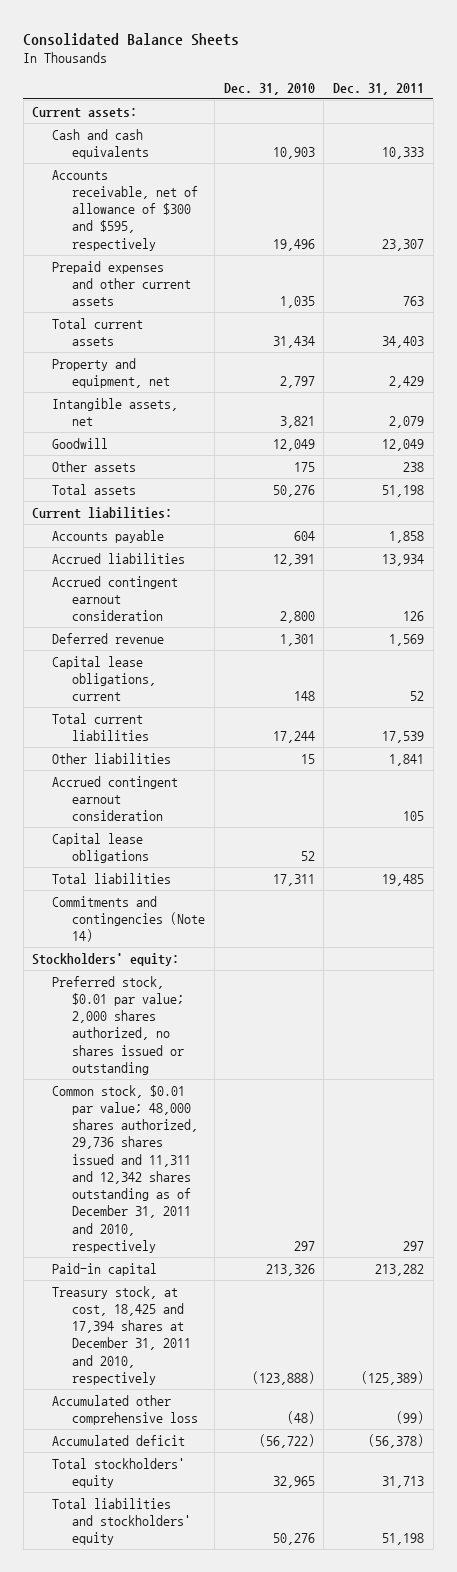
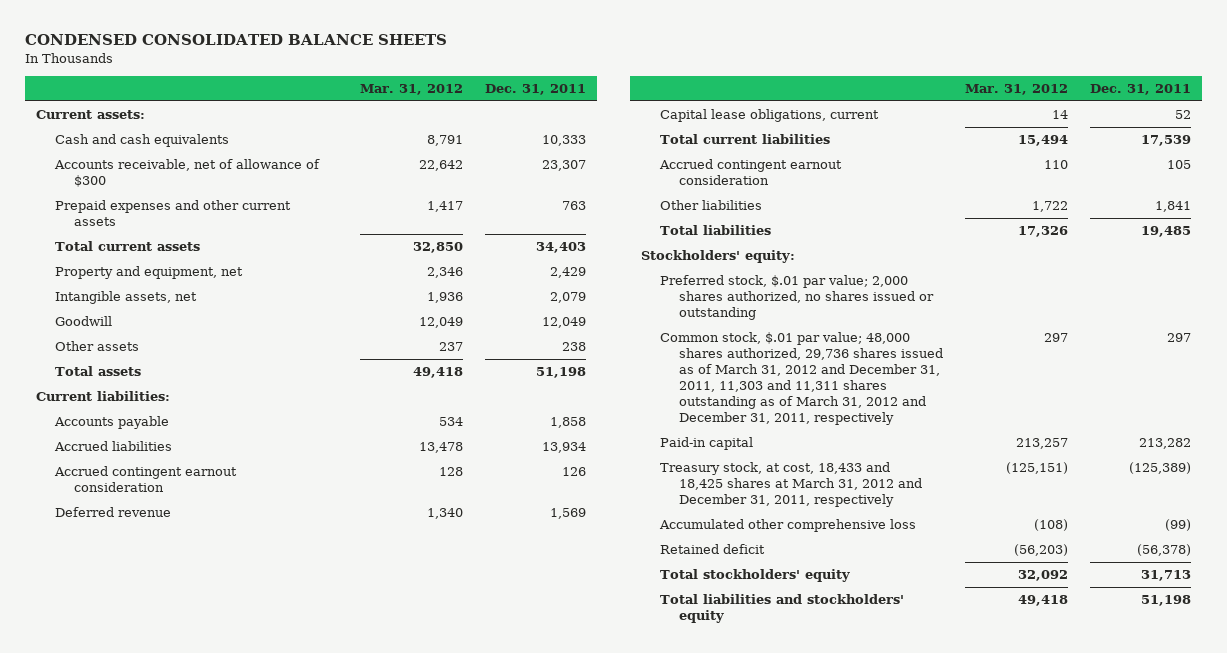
- Consolidated Balance Sheets
+ CONDENSED CONSOLIDATED BALANCE SHEETS
- | Dec. 31, 2010 | Dec. 31, 2011
+ | Mar. 31, 2012 | Dec. 31, 2011
- Accounts receivable, net of allowance of $300 and $595, respectively | 19,496 | 23,307
+ Accounts receivable, net of allowance of $300 | 22,642 | 23,307
- Capital lease obligations | 52 |
moved down: Other liabilities | 1,722 | 1,841
- Commitments and contingencies (Note 14)
- Preferred stock, $0.01 par value; 2,000 shares authorized, no shares issued or outstanding
- Common stock, $0.01 par value; 48,000 shares authorized, 29,736 shares issued and 11,311 and 12,342 shares outstanding as of December 31, 2011 and 2010, respectively | 297 | 297
+ Preferred stock, $.01 par value; 2,000 shares authorized, no shares issued or outstanding
+ Common stock, $.01 par value; 48,000 shares authorized, 29,736 shares issued as of March 31, 2012 and December 31, 2011, 11,303 and 11,311 shares outstanding as of March 31, 2012 and December 31, 2011, respectively | 297 | 297
- Treasury stock, at cost, 18,425 and 17,394 shares at December 31, 2011 and 2010, respectively | (123,888) | (125,389)
+ Treasury stock, at cost, 18,433 and 18,425 shares at March 31, 2012 and December 31, 2011, respectively | (125,151) | (125,389)
- Accumulated deficit | (56,722) | (56,378)
+ Retained deficit | (56,203) | (56,378)

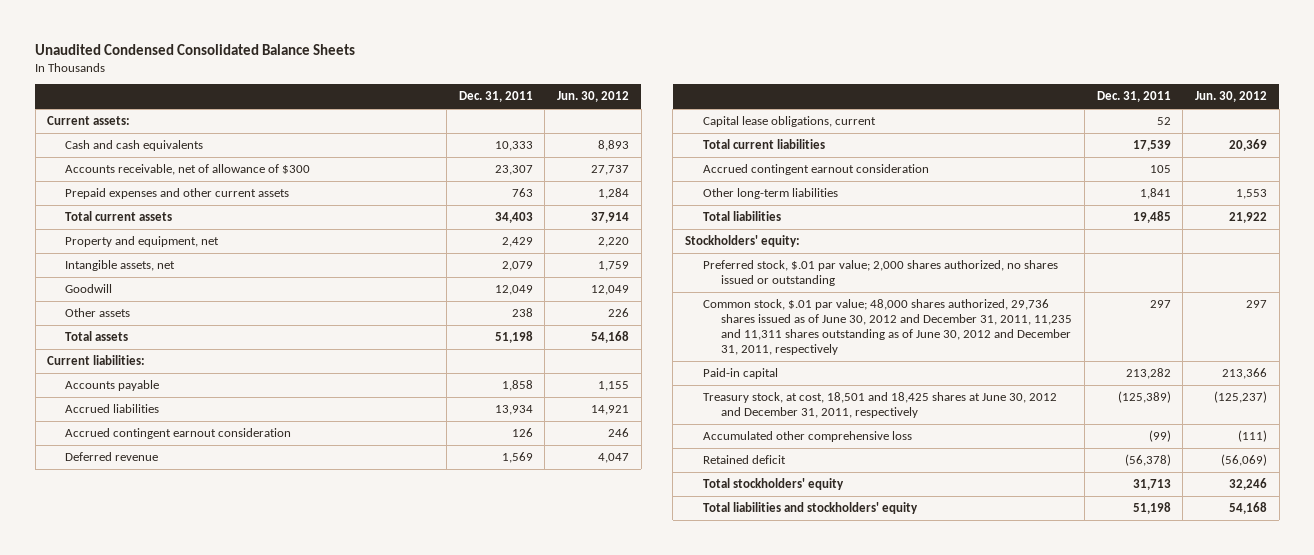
- CONDENSED CONSOLIDATED BALANCE SHEETS
+ Unaudited Condensed Consolidated Balance Sheets
- | Mar. 31, 2012 | Dec. 31, 2011
+ | Dec. 31, 2011 | Jun. 30, 2012
- Other liabilities | 1,722 | 1,841
+ Other long-term liabilities | 1,841 | 1,553
- Common stock, $.01 par value; 48,000 shares authorized, 29,736 shares issued as of March 31, 2012 and December 31, 2011, 11,303 and 11,311 shares outstanding as of March 31, 2012 and December 31, 2011, respectively | 297 | 297
+ Common stock, $.01 par value; 48,000 shares authorized, 29,736 shares issued as of June 30, 2012 and December 31, 2011, 11,235 and 11,311 shares outstanding as of June 30, 2012 and December 31, 2011, respectively | 297 | 297
- Treasury stock, at cost, 18,433 and 18,425 shares at March 31, 2012 and December 31, 2011, respectively | (125,151) | (125,389)
+ Treasury stock, at cost, 18,501 and 18,425 shares at June 30, 2012 and December 31, 2011, respectively | (125,389) | (125,237)

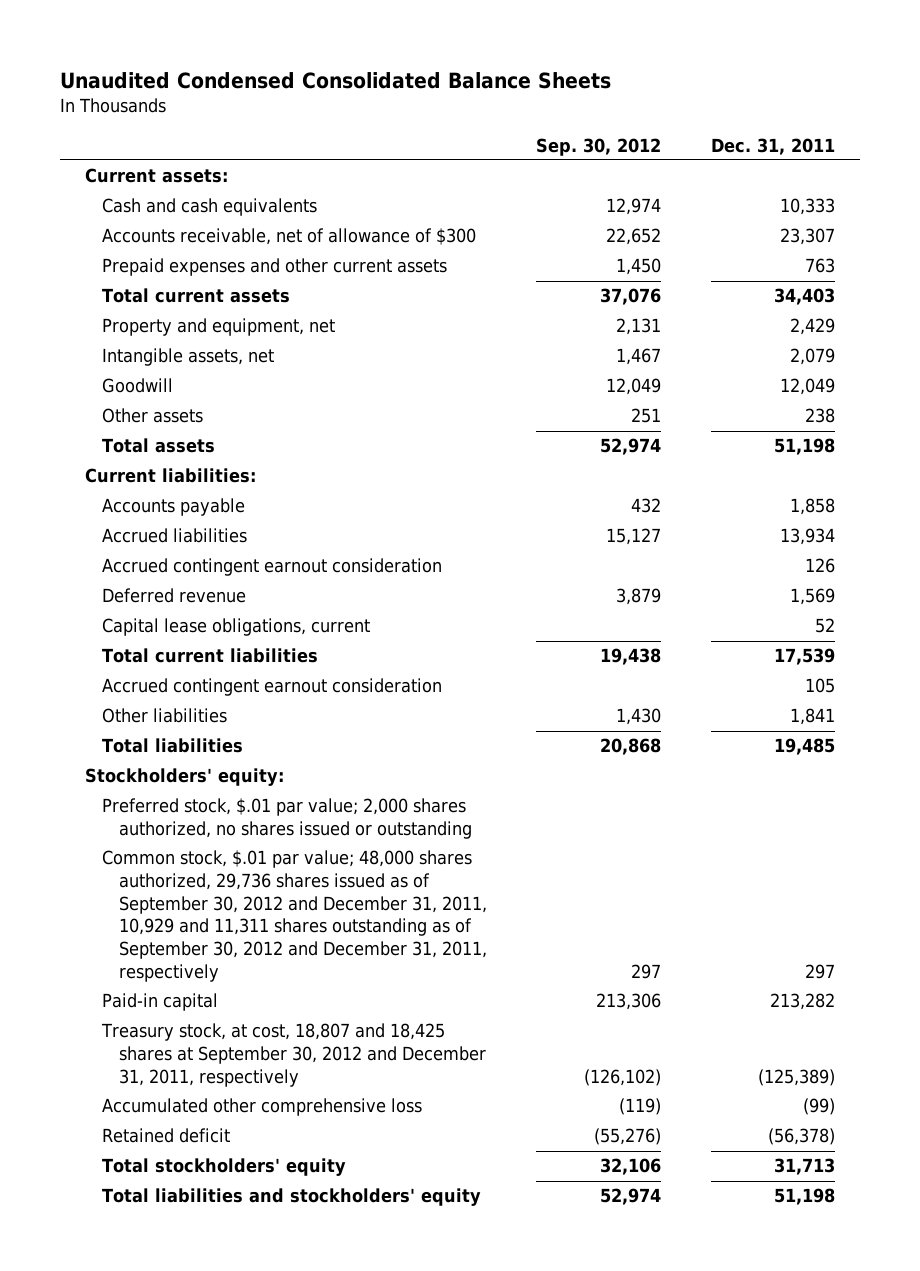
- | Dec. 31, 2011 | Jun. 30, 2012
+ | Sep. 30, 2012 | Dec. 31, 2011
- Other long-term liabilities | 1,841 | 1,553
+ Other liabilities | 1,430 | 1,841
- Common stock, $.01 par value; 48,000 shares authorized, 29,736 shares issued as of June 30, 2012 and December 31, 2011, 11,235 and 11,311 shares outstanding as of June 30, 2012 and December 31, 2011, respectively | 297 | 297
+ Common stock, $.01 par value; 48,000 shares authorized, 29,736 shares issued as of September 30, 2012 and December 31, 2011, 10,929 and 11,311 shares outstanding as of September 30, 2012 and December 31, 2011, respectively | 297 | 297
- Treasury stock, at cost, 18,501 and 18,425 shares at June 30, 2012 and December 31, 2011, respectively | (125,389) | (125,237)
+ Treasury stock, at cost, 18,807 and 18,425 shares at September 30, 2012 and December 31, 2011, respectively | (126,102) | (125,389)

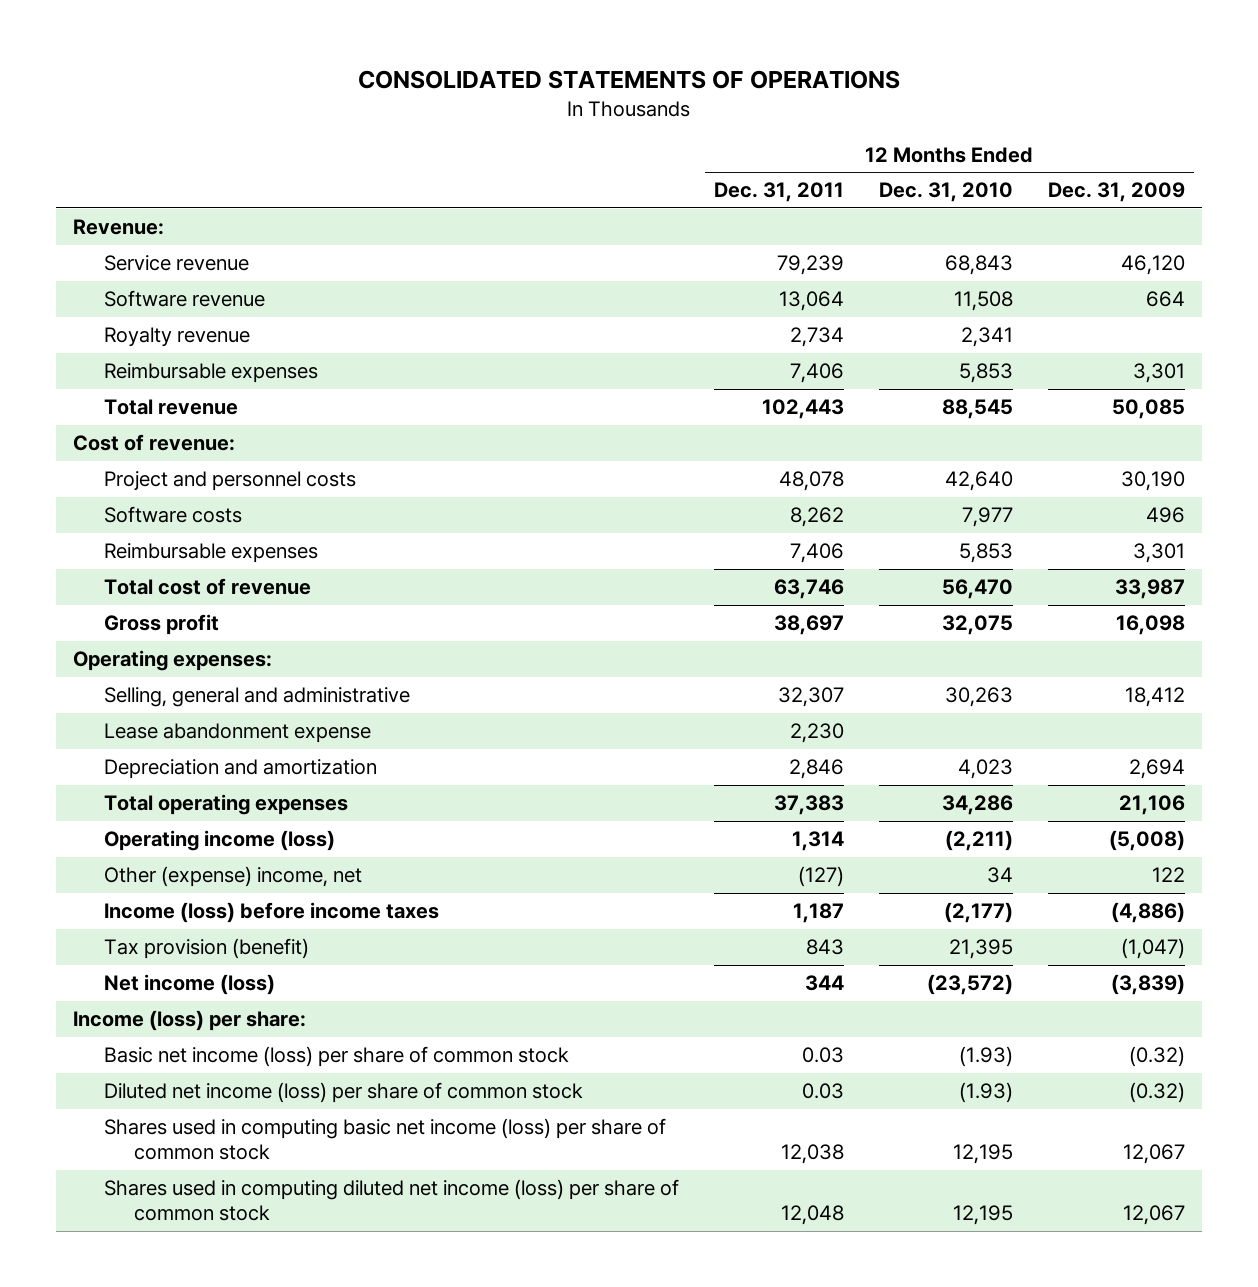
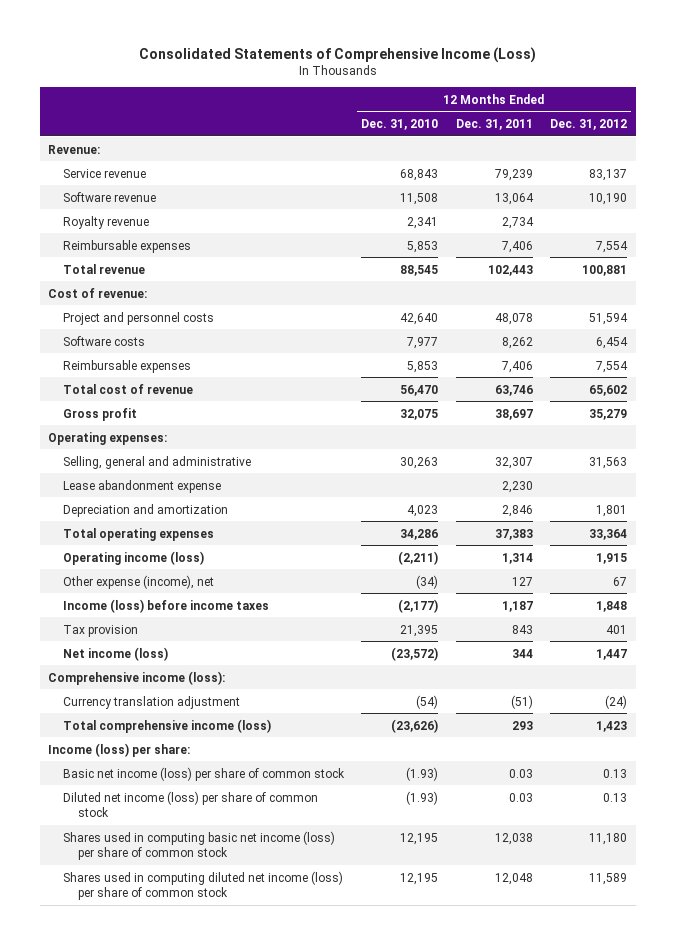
- CONSOLIDATED STATEMENTS OF OPERATIONS
+ Consolidated Statements of Comprehensive Income (Loss)
- | 12 Months Ended Dec. 31, 2011 | 12 Months Ended Dec. 31, 2010 | 12 Months Ended Dec. 31, 2009
+ | 12 Months Ended Dec. 31, 2010 | 12 Months Ended Dec. 31, 2011 | 12 Months Ended Dec. 31, 2012
- Other (expense) income, net | (127) | 34 | 122
+ Other expense (income), net | (34) | 127 | 67
- Tax provision (benefit) | 843 | 21,395 | (1,047)
+ Tax provision | 21,395 | 843 | 401
+ Comprehensive income (loss):
+ Currency translation adjustment | (54) | (51) | (24)
+ Total comprehensive income (loss) | (23,626) | 293 | 1,423

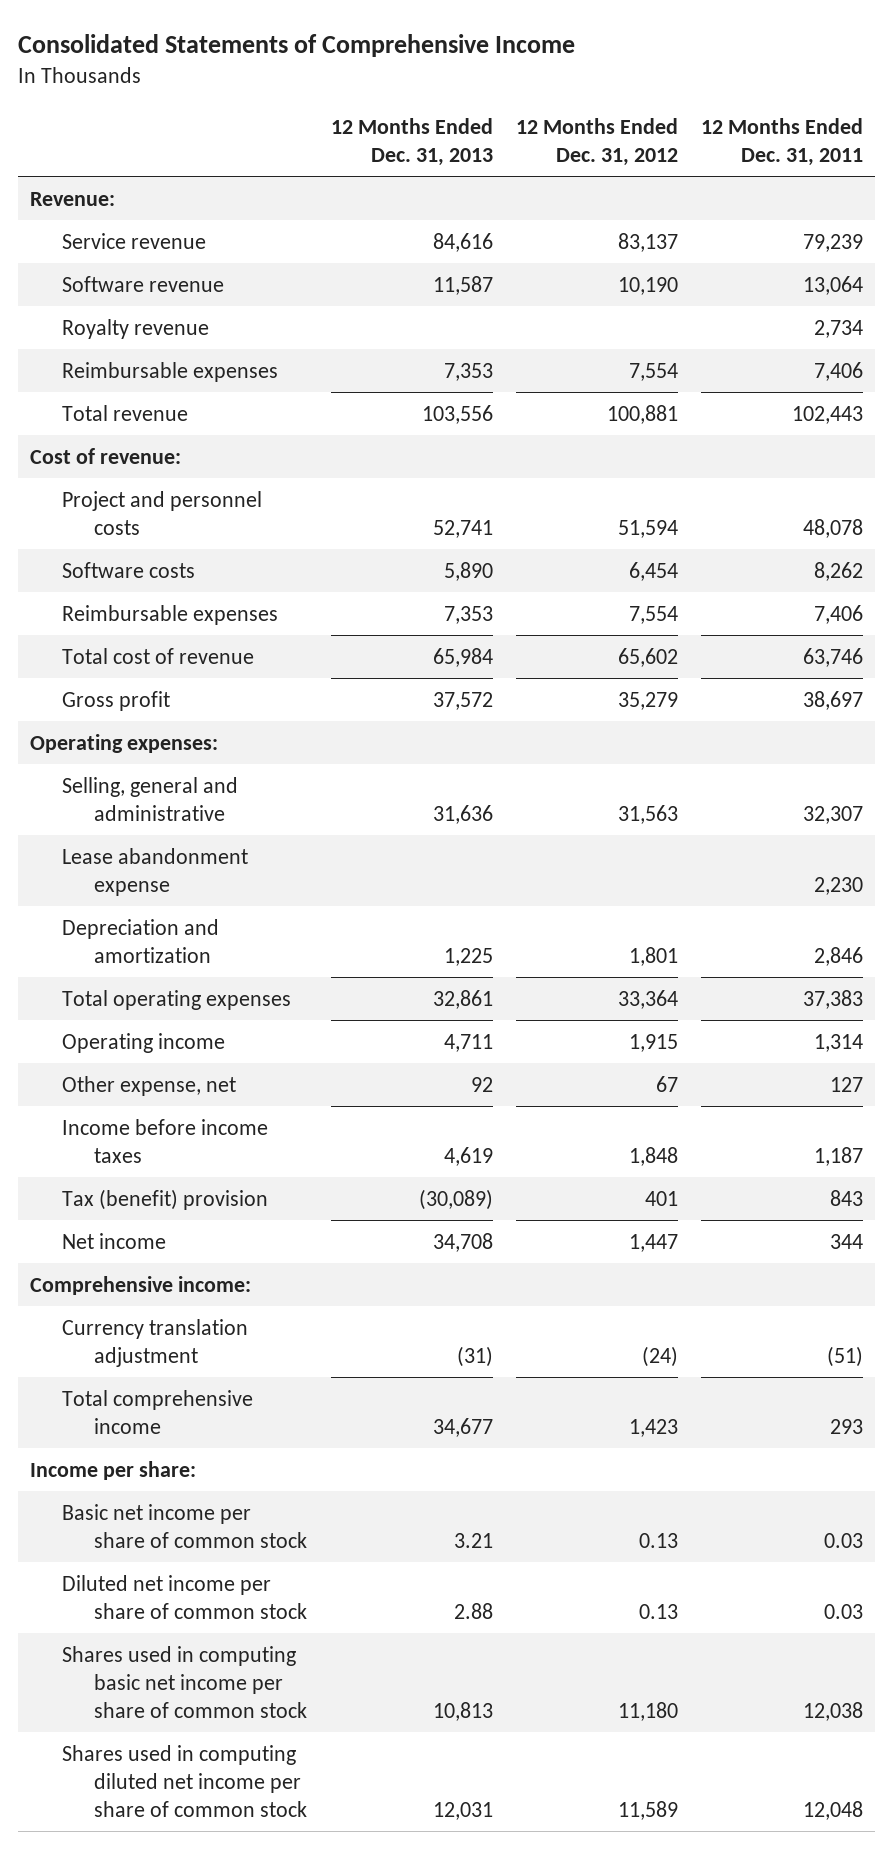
- Consolidated Statements of Comprehensive Income (Loss)
+ Consolidated Statements of Comprehensive Income
- | 12 Months Ended Dec. 31, 2010 | 12 Months Ended Dec. 31, 2011 | 12 Months Ended Dec. 31, 2012
+ | 12 Months Ended Dec. 31, 2013 | 12 Months Ended Dec. 31, 2012 | 12 Months Ended Dec. 31, 2011
- Operating income (loss) | (2,211) | 1,314 | 1,915
- Other expense (income), net | (34) | 127 | 67
- Income (loss) before income taxes | (2,177) | 1,187 | 1,848
- Tax provision | 21,395 | 843 | 401
- Net income (loss) | (23,572) | 344 | 1,447
- Comprehensive income (loss):
+ Operating income | 4,711 | 1,915 | 1,314
+ Other expense, net | 92 | 67 | 127
+ Income before income taxes | 4,619 | 1,848 | 1,187
+ Tax (benefit) provision | (30,089) | 401 | 843
+ Net income | 34,708 | 1,447 | 344
+ Comprehensive income:
- Total comprehensive income (loss) | (23,626) | 293 | 1,423
- Income (loss) per share:
- Basic net income (loss) per share of common stock | (1.93) | 0.03 | 0.13
- Diluted net income (loss) per share of common stock | (1.93) | 0.03 | 0.13
- Shares used in computing basic net income (loss) per share of common stock | 12,195 | 12,038 | 11,180
- Shares used in computing diluted net income (loss) per share of common stock | 12,195 | 12,048 | 11,589
+ Total comprehensive income | 34,677 | 1,423 | 293
+ Income per share:
+ Basic net income per share of common stock | 3.21 | 0.13 | 0.03
+ Diluted net income per share of common stock | 2.88 | 0.13 | 0.03
+ Shares used in computing basic net income per share of common stock | 10,813 | 11,180 | 12,038
+ Shares used in computing diluted net income per share of common stock | 12,031 | 11,589 | 12,048

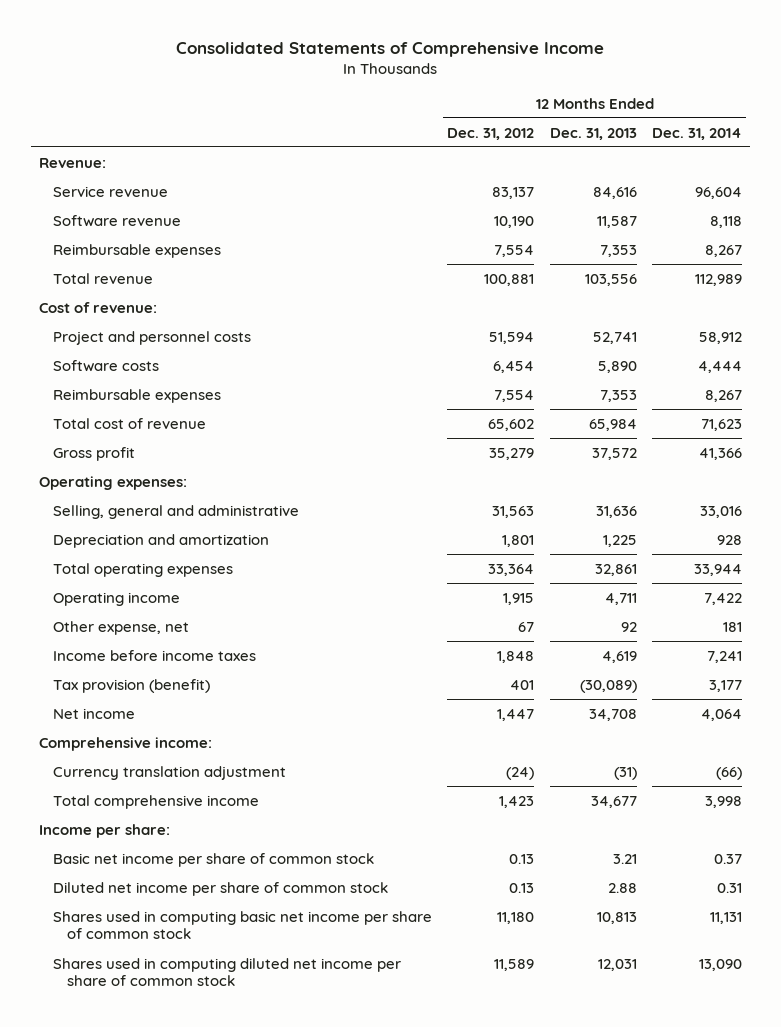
- | 12 Months Ended Dec. 31, 2013 | 12 Months Ended Dec. 31, 2012 | 12 Months Ended Dec. 31, 2011
+ | 12 Months Ended Dec. 31, 2012 | 12 Months Ended Dec. 31, 2013 | 12 Months Ended Dec. 31, 2014
- Royalty revenue | | | 2,734
- Lease abandonment expense | | | 2,230
- Tax (benefit) provision | (30,089) | 401 | 843
+ Tax provision (benefit) | 401 | (30,089) | 3,177

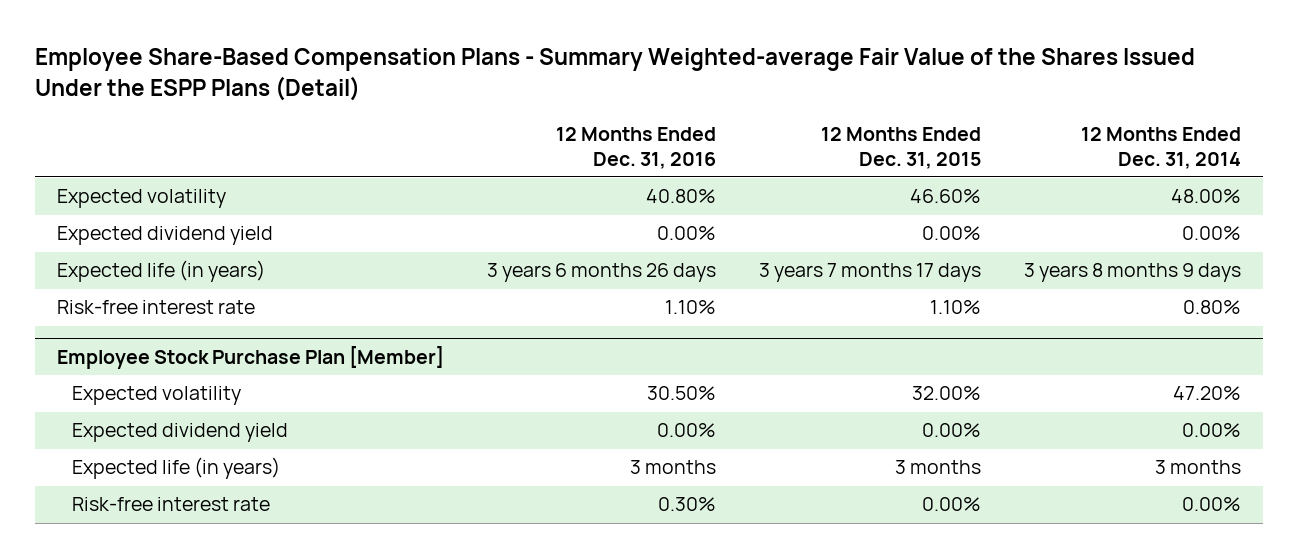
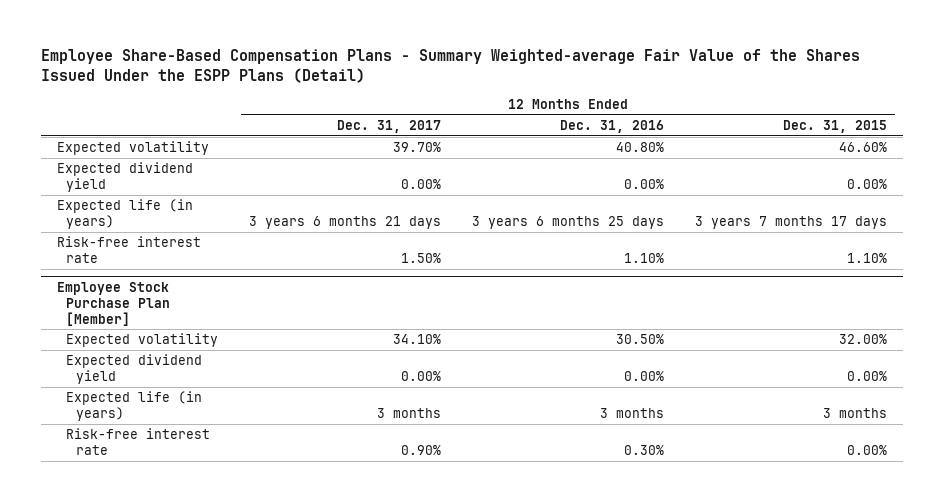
- | 12 Months Ended Dec. 31, 2016 | 12 Months Ended Dec. 31, 2015 | 12 Months Ended Dec. 31, 2014
+ | 12 Months Ended Dec. 31, 2017 | 12 Months Ended Dec. 31, 2016 | 12 Months Ended Dec. 31, 2015
- Expected life (in years) | 3 years 6 months 26 days | 3 years 7 months 17 days | 3 years 8 months 9 days
+ Expected life (in years) | 3 years 6 months 21 days | 3 years 6 months 25 days | 3 years 7 months 17 days

